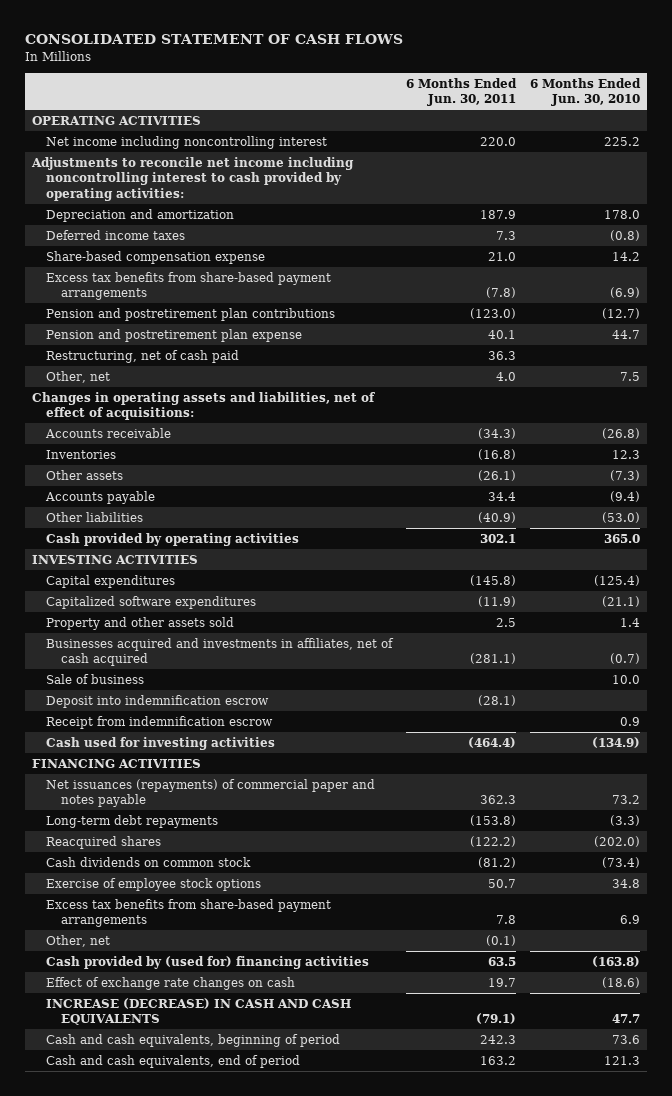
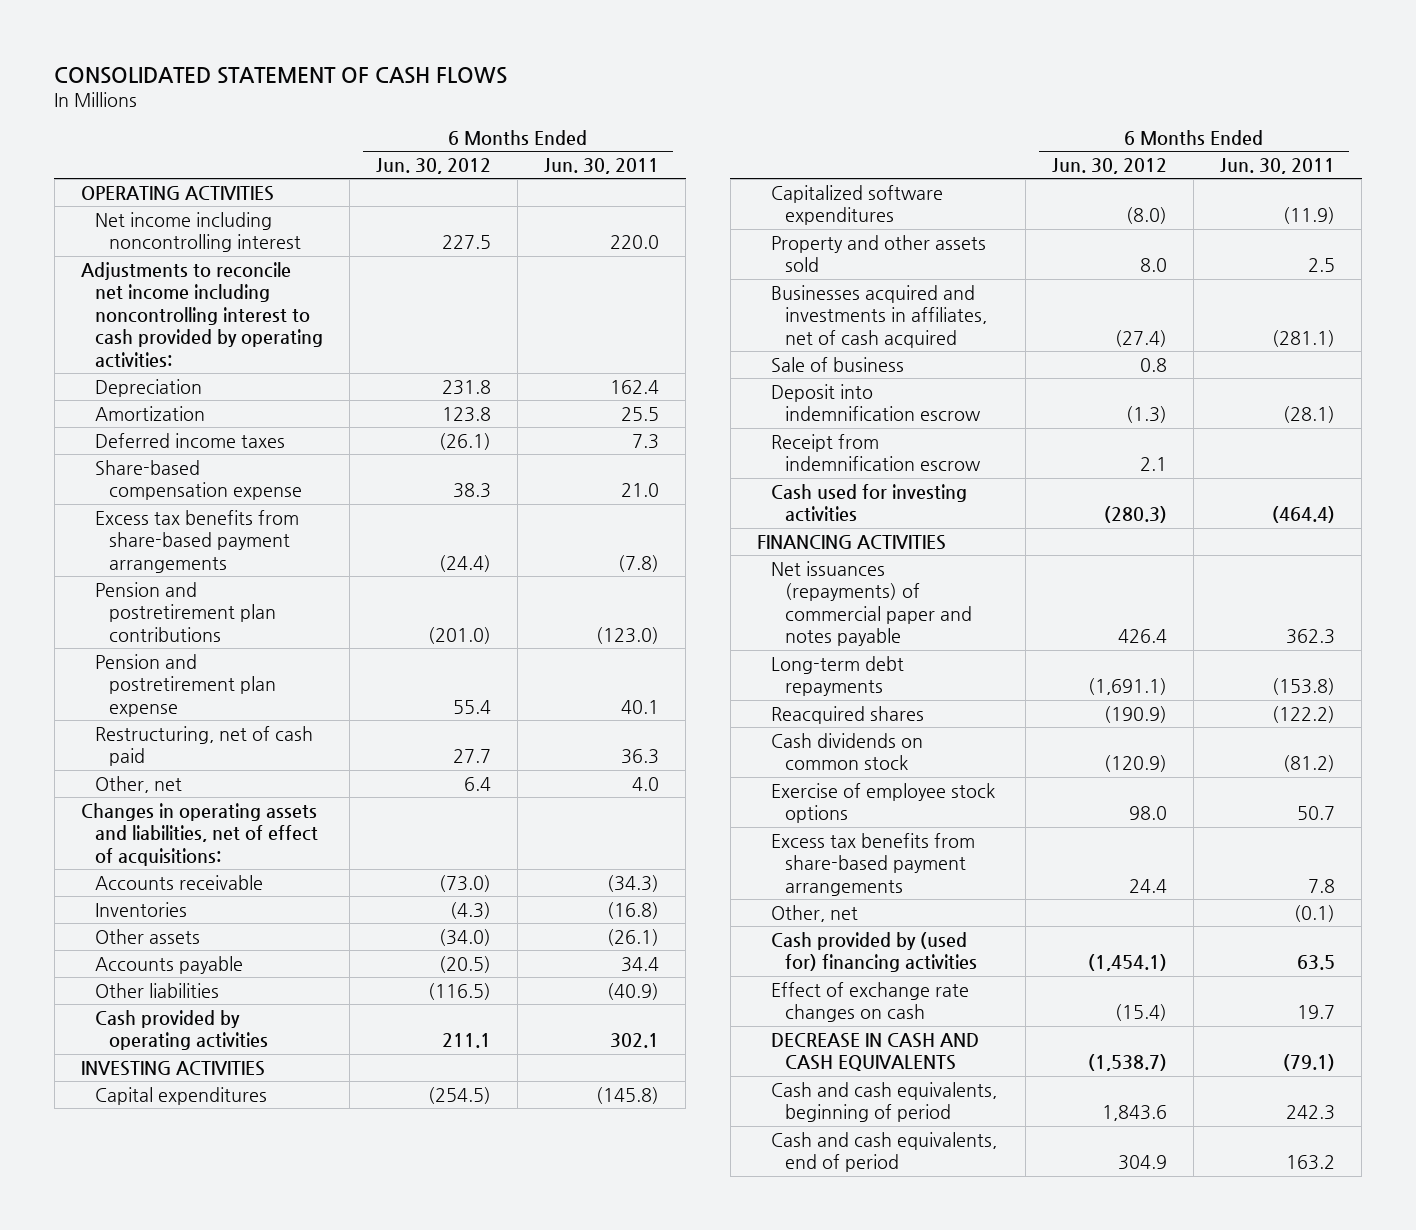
- | 6 Months Ended Jun. 30, 2011 | 6 Months Ended Jun. 30, 2010
+ | 6 Months Ended Jun. 30, 2012 | 6 Months Ended Jun. 30, 2011
- Depreciation and amortization | 187.9 | 178.0
+ Depreciation | 231.8 | 162.4
+ Amortization | 123.8 | 25.5
- INCREASE (DECREASE) IN CASH AND CASH EQUIVALENTS | (79.1) | 47.7
+ DECREASE IN CASH AND CASH EQUIVALENTS | (1,538.7) | (79.1)

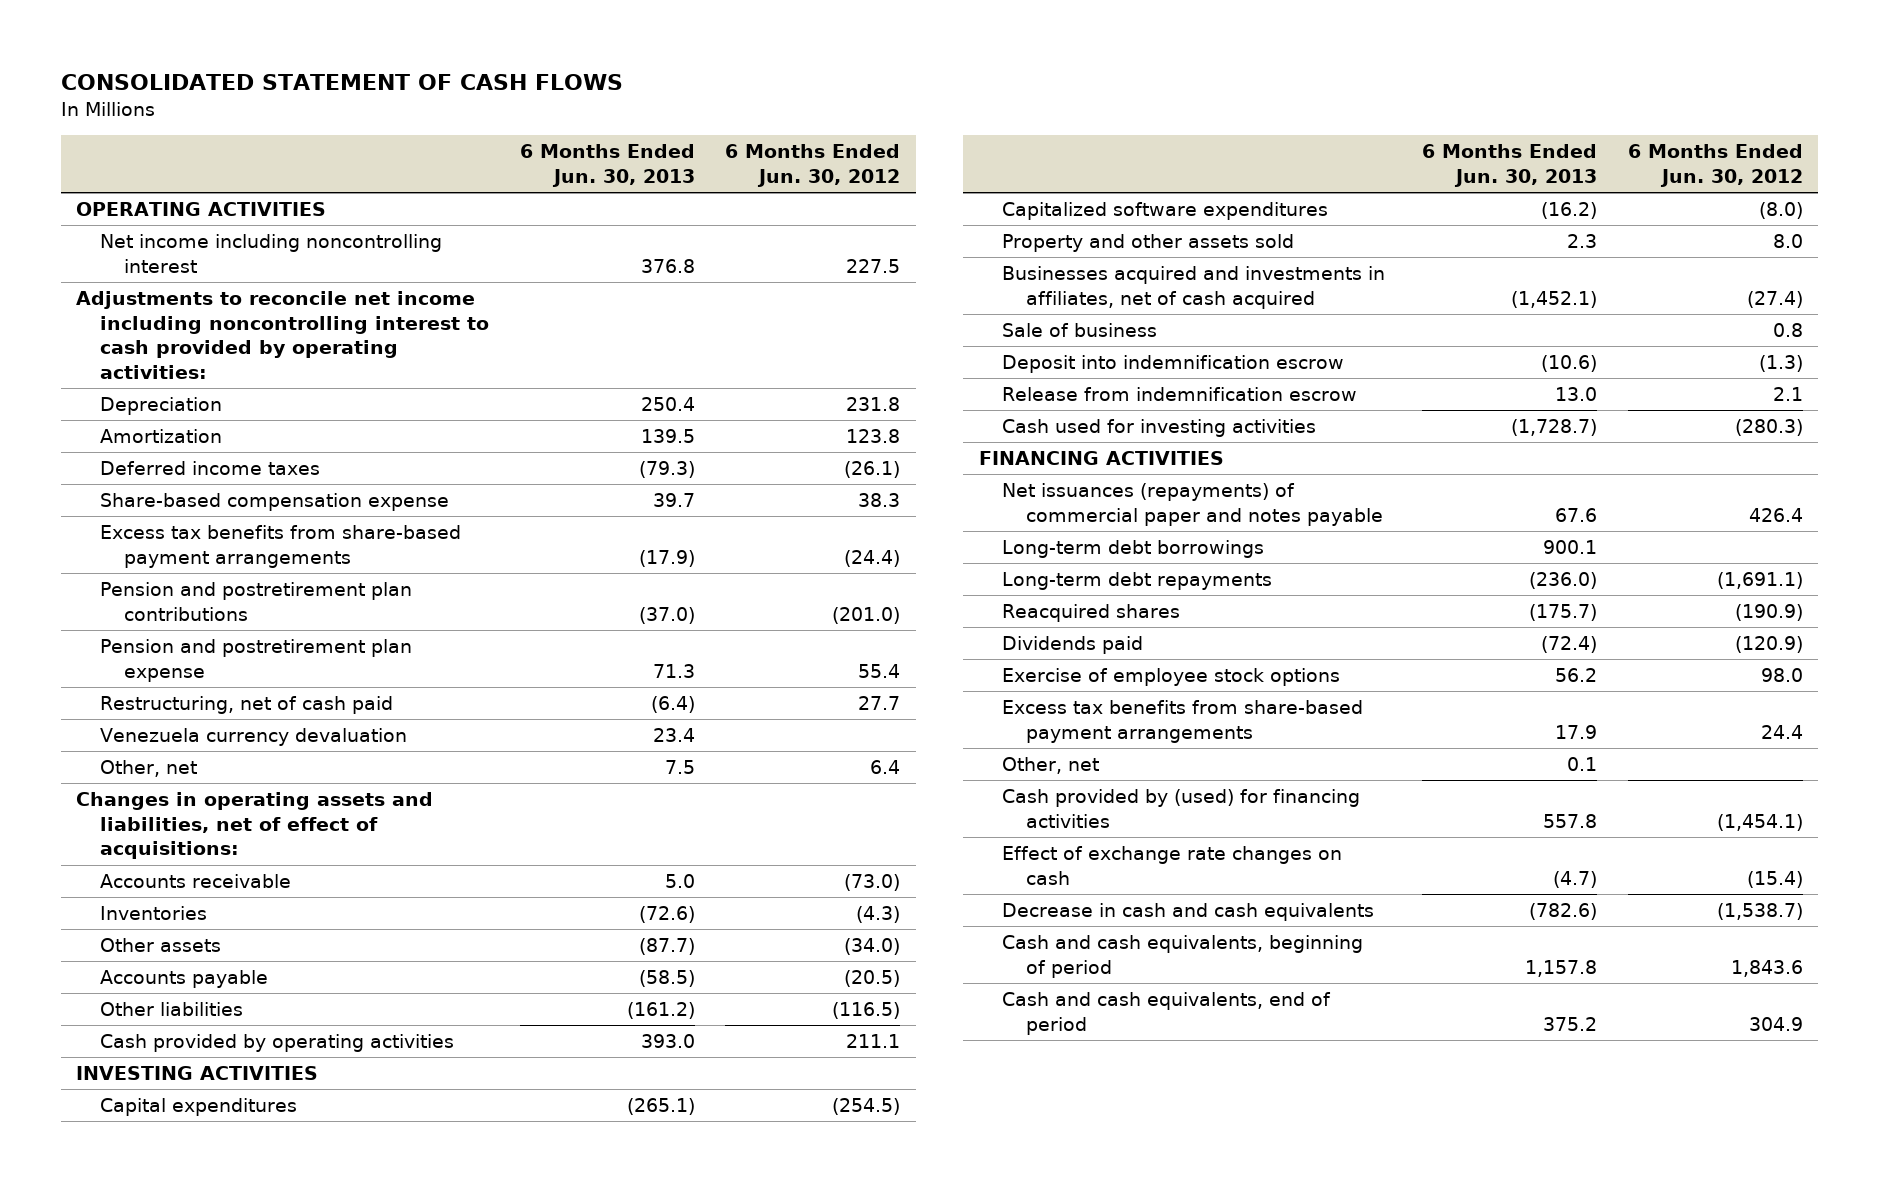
- | 6 Months Ended Jun. 30, 2012 | 6 Months Ended Jun. 30, 2011
+ | 6 Months Ended Jun. 30, 2013 | 6 Months Ended Jun. 30, 2012
+ Venezuela currency devaluation | 23.4 |
- Receipt from indemnification escrow | 2.1 |
+ Release from indemnification escrow | 13.0 | 2.1
+ Long-term debt borrowings | 900.1 |
- Cash dividends on common stock | (120.9) | (81.2)
+ Dividends paid | (72.4) | (120.9)
- Cash provided by (used for) financing activities | (1,454.1) | 63.5
+ Cash provided by (used) for financing activities | 557.8 | (1,454.1)
- DECREASE IN CASH AND CASH EQUIVALENTS | (1,538.7) | (79.1)
+ Decrease in cash and cash equivalents | (782.6) | (1,538.7)

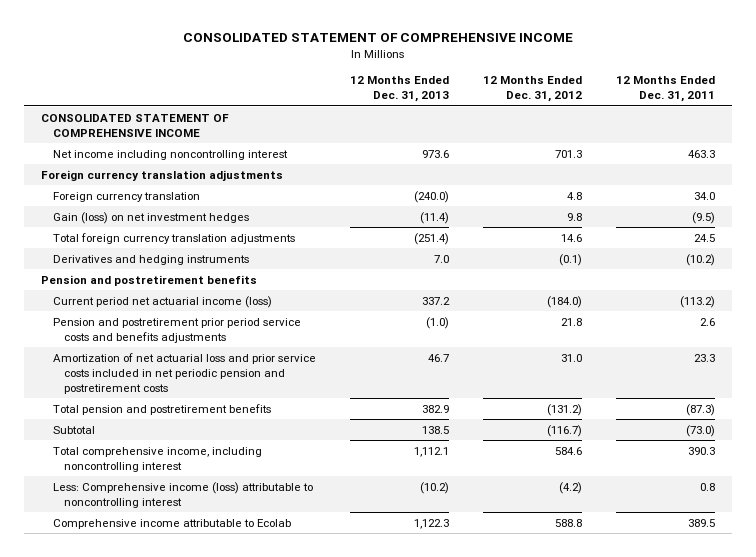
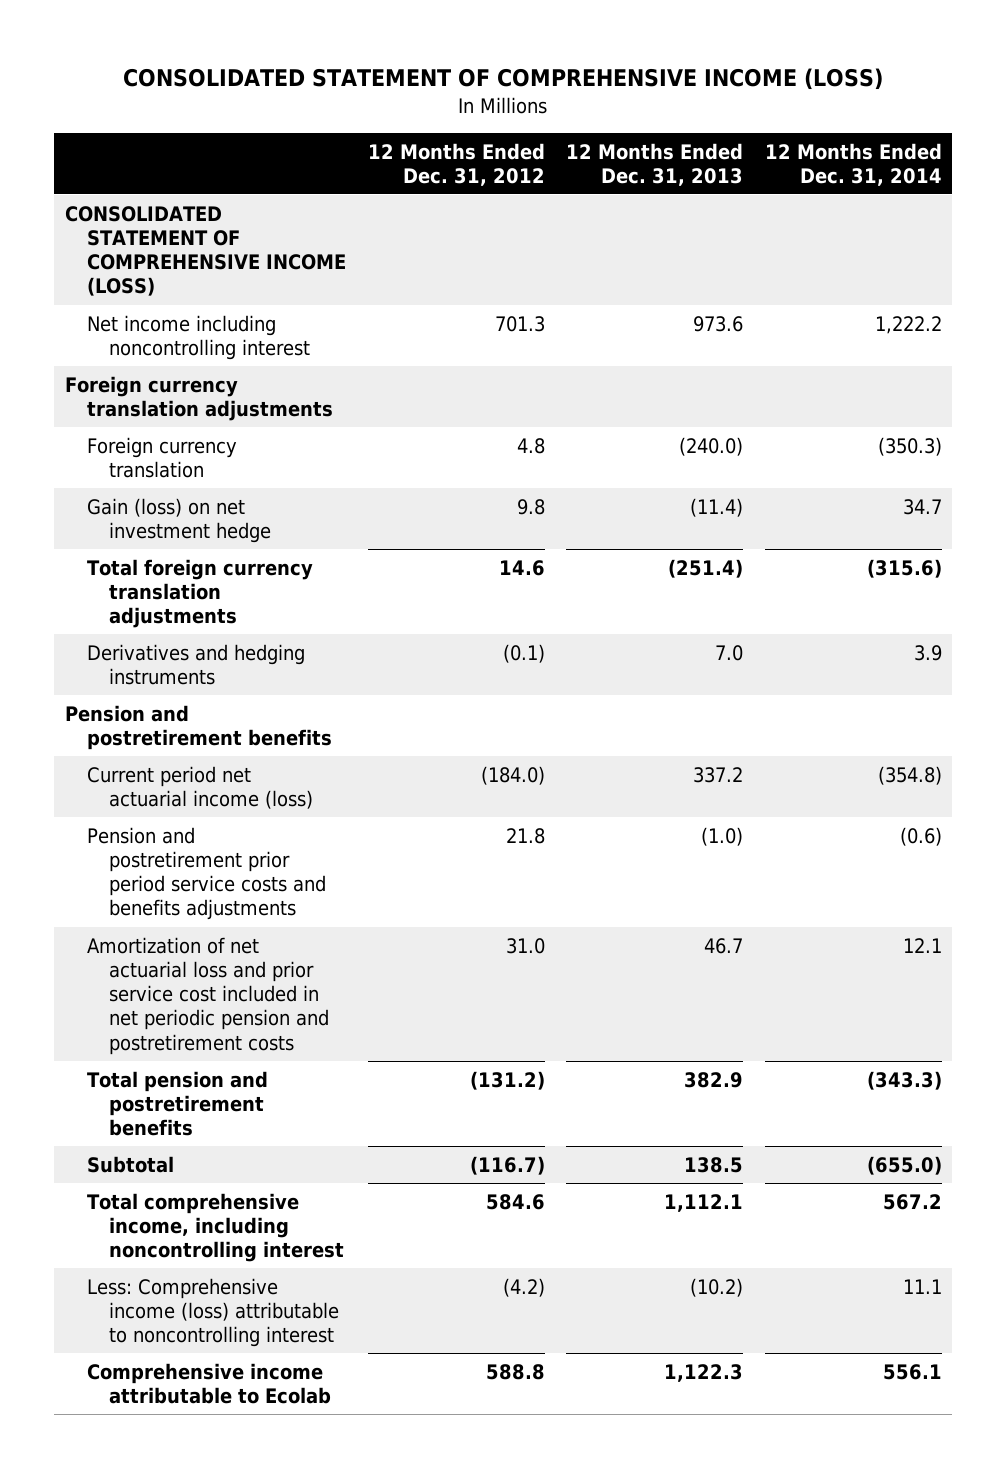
- CONSOLIDATED STATEMENT OF COMPREHENSIVE INCOME
+ CONSOLIDATED STATEMENT OF COMPREHENSIVE INCOME (LOSS)
- | 12 Months Ended Dec. 31, 2013 | 12 Months Ended Dec. 31, 2012 | 12 Months Ended Dec. 31, 2011
+ | 12 Months Ended Dec. 31, 2012 | 12 Months Ended Dec. 31, 2013 | 12 Months Ended Dec. 31, 2014
- CONSOLIDATED STATEMENT OF COMPREHENSIVE INCOME
+ CONSOLIDATED STATEMENT OF COMPREHENSIVE INCOME (LOSS)
- Gain (loss) on net investment hedges | (11.4) | 9.8 | (9.5)
+ Gain (loss) on net investment hedge | 9.8 | (11.4) | 34.7
- Amortization of net actuarial loss and prior service costs included in net periodic pension and postretirement costs | 46.7 | 31.0 | 23.3
+ Amortization of net actuarial loss and prior service cost included in net periodic pension and postretirement costs | 31.0 | 46.7 | 12.1

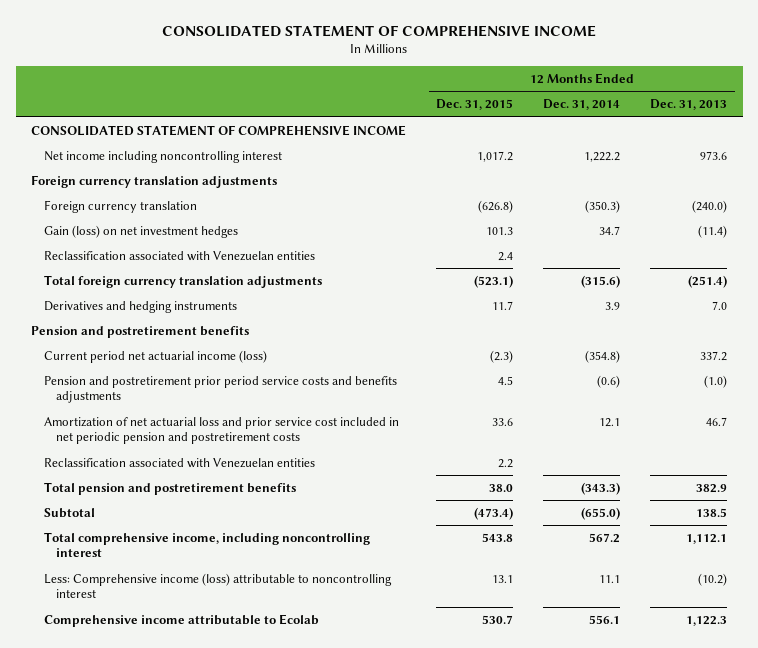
- CONSOLIDATED STATEMENT OF COMPREHENSIVE INCOME (LOSS)
+ CONSOLIDATED STATEMENT OF COMPREHENSIVE INCOME
- | 12 Months Ended Dec. 31, 2012 | 12 Months Ended Dec. 31, 2013 | 12 Months Ended Dec. 31, 2014
+ | 12 Months Ended Dec. 31, 2015 | 12 Months Ended Dec. 31, 2014 | 12 Months Ended Dec. 31, 2013
- CONSOLIDATED STATEMENT OF COMPREHENSIVE INCOME (LOSS)
+ CONSOLIDATED STATEMENT OF COMPREHENSIVE INCOME
- Gain (loss) on net investment hedge | 9.8 | (11.4) | 34.7
+ Gain (loss) on net investment hedges | 101.3 | 34.7 | (11.4)
+ Reclassification associated with Venezuelan entities | 2.4 | |
+ Reclassification associated with Venezuelan entities | 2.2 | |

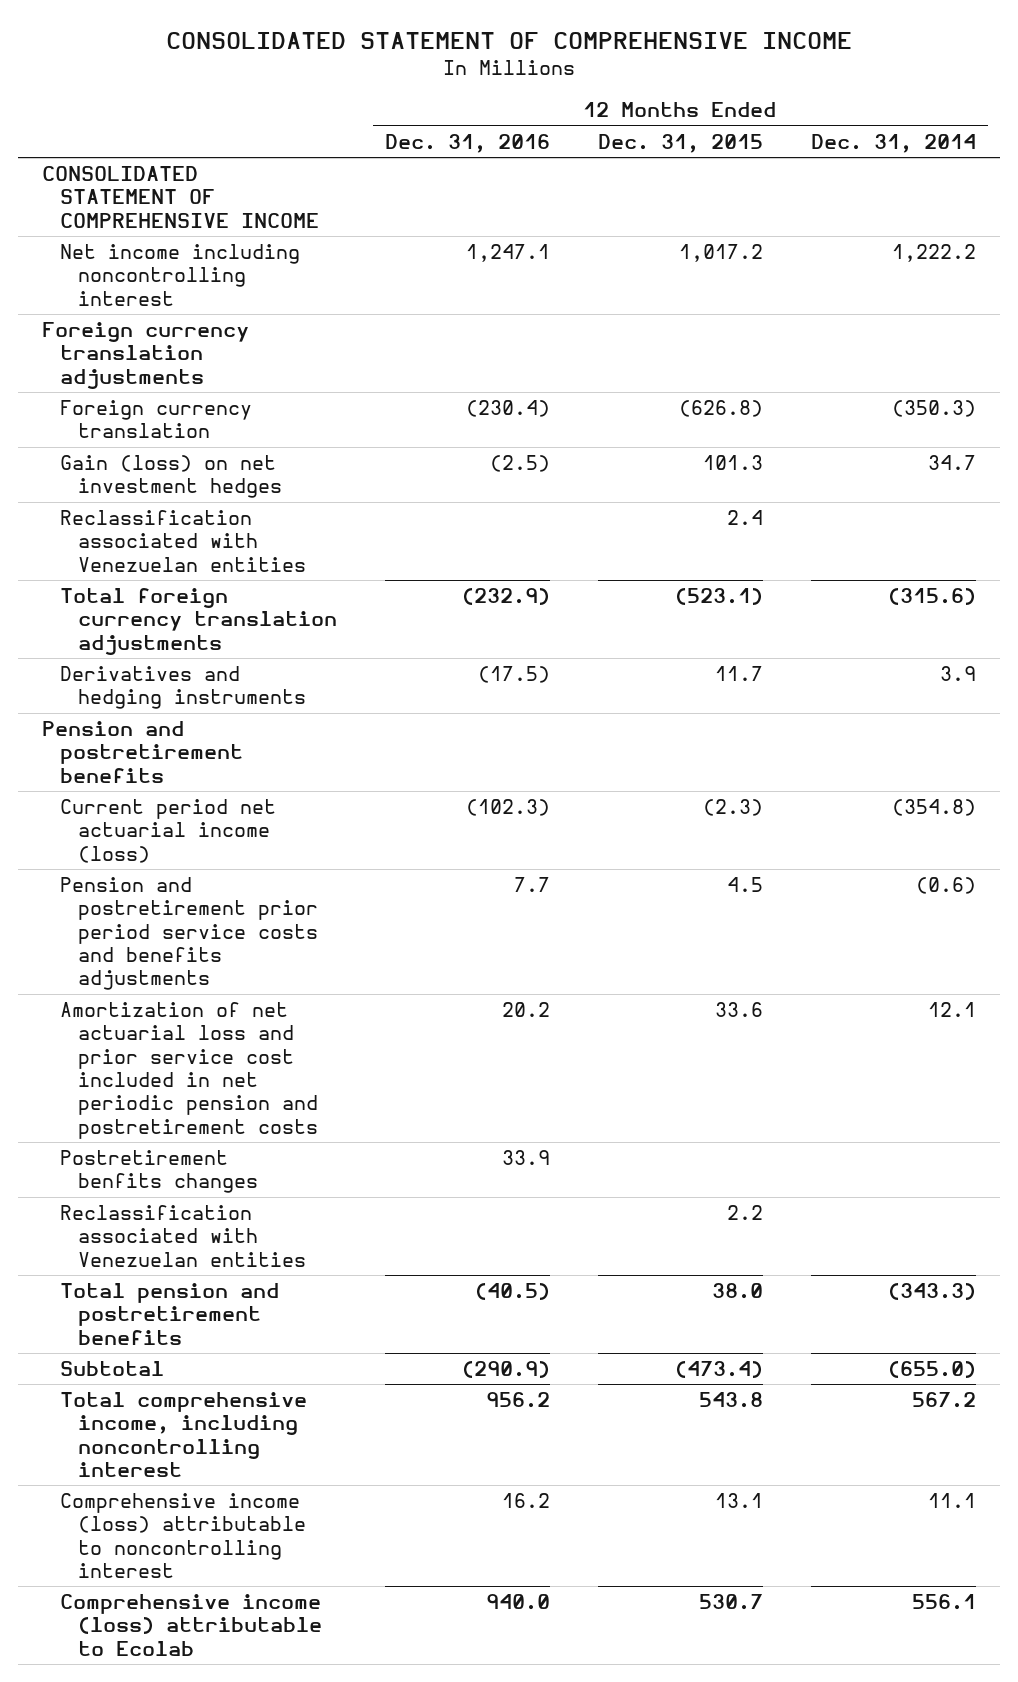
- | 12 Months Ended Dec. 31, 2015 | 12 Months Ended Dec. 31, 2014 | 12 Months Ended Dec. 31, 2013
+ | 12 Months Ended Dec. 31, 2016 | 12 Months Ended Dec. 31, 2015 | 12 Months Ended Dec. 31, 2014
+ Postretirement benfits changes | 33.9 | |
- Less: Comprehensive income (loss) attributable to noncontrolling interest | 13.1 | 11.1 | (10.2)
- Comprehensive income attributable to Ecolab | 530.7 | 556.1 | 1,122.3
+ Comprehensive income (loss) attributable to noncontrolling interest | 16.2 | 13.1 | 11.1
+ Comprehensive income (loss) attributable to Ecolab | 940.0 | 530.7 | 556.1

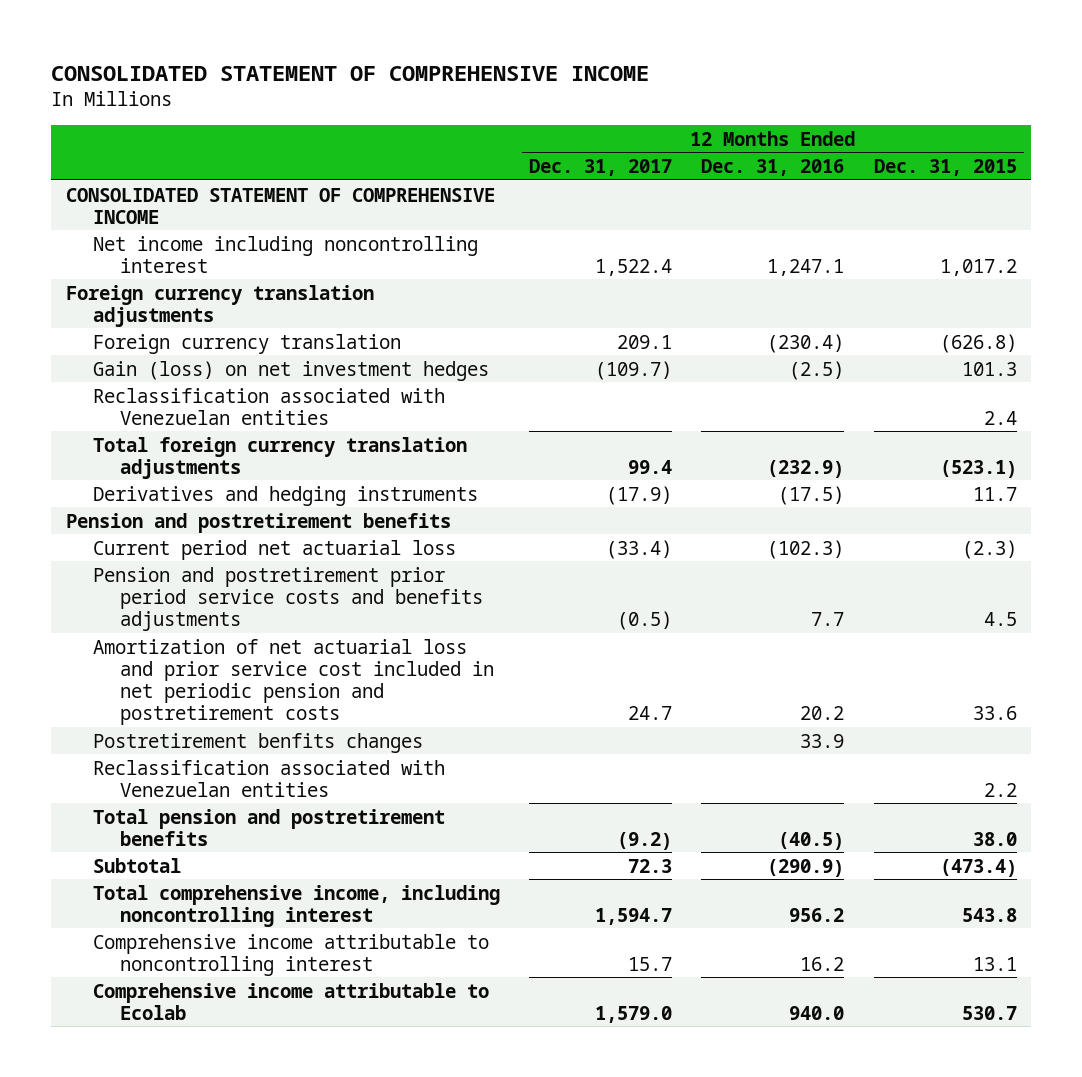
- | 12 Months Ended Dec. 31, 2016 | 12 Months Ended Dec. 31, 2015 | 12 Months Ended Dec. 31, 2014
+ | 12 Months Ended Dec. 31, 2017 | 12 Months Ended Dec. 31, 2016 | 12 Months Ended Dec. 31, 2015
- Current period net actuarial income (loss) | (102.3) | (2.3) | (354.8)
+ Current period net actuarial loss | (33.4) | (102.3) | (2.3)
- Comprehensive income (loss) attributable to noncontrolling interest | 16.2 | 13.1 | 11.1
- Comprehensive income (loss) attributable to Ecolab | 940.0 | 530.7 | 556.1
+ Comprehensive income attributable to noncontrolling interest | 15.7 | 16.2 | 13.1
+ Comprehensive income attributable to Ecolab | 1,579.0 | 940.0 | 530.7

